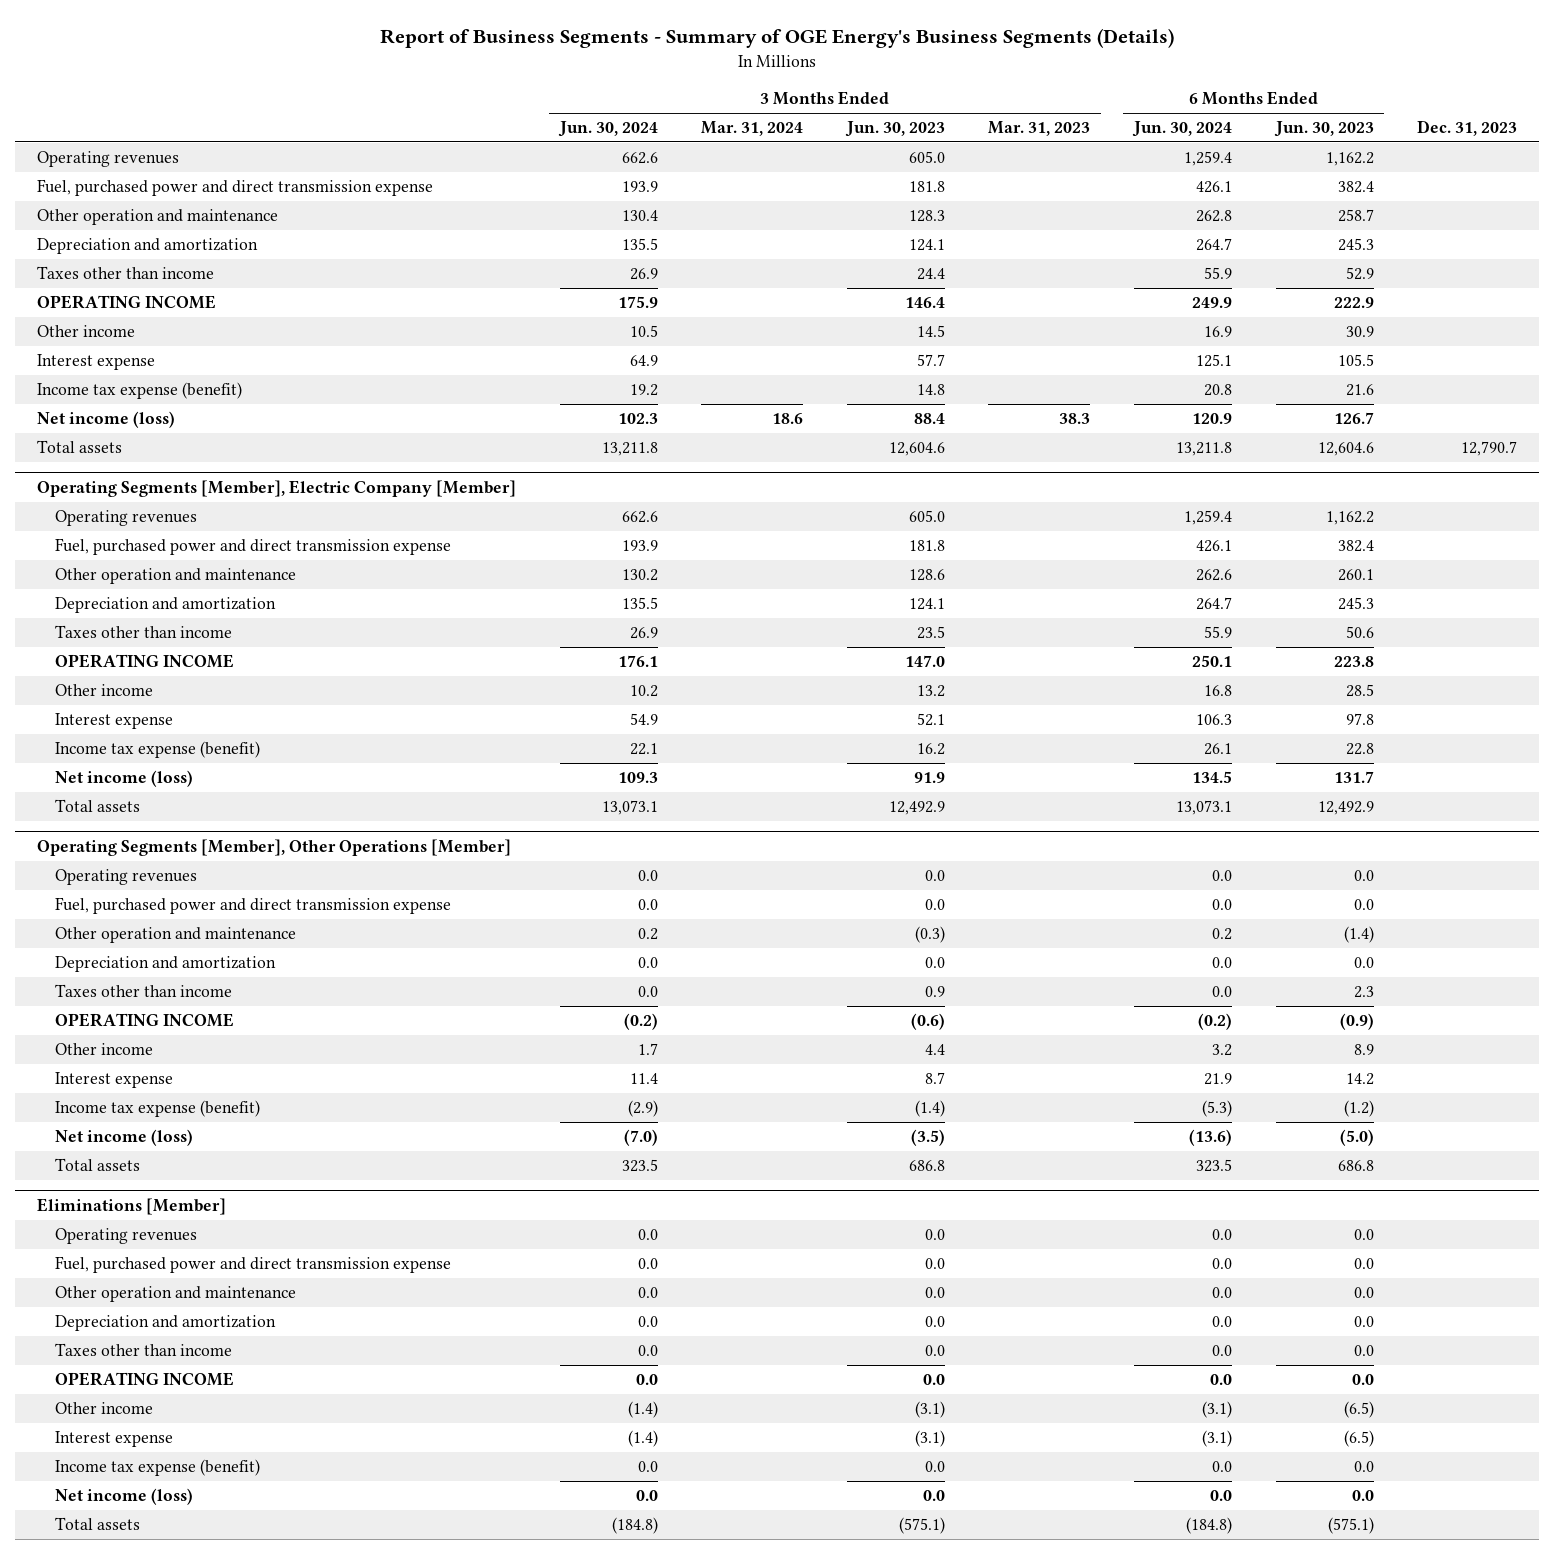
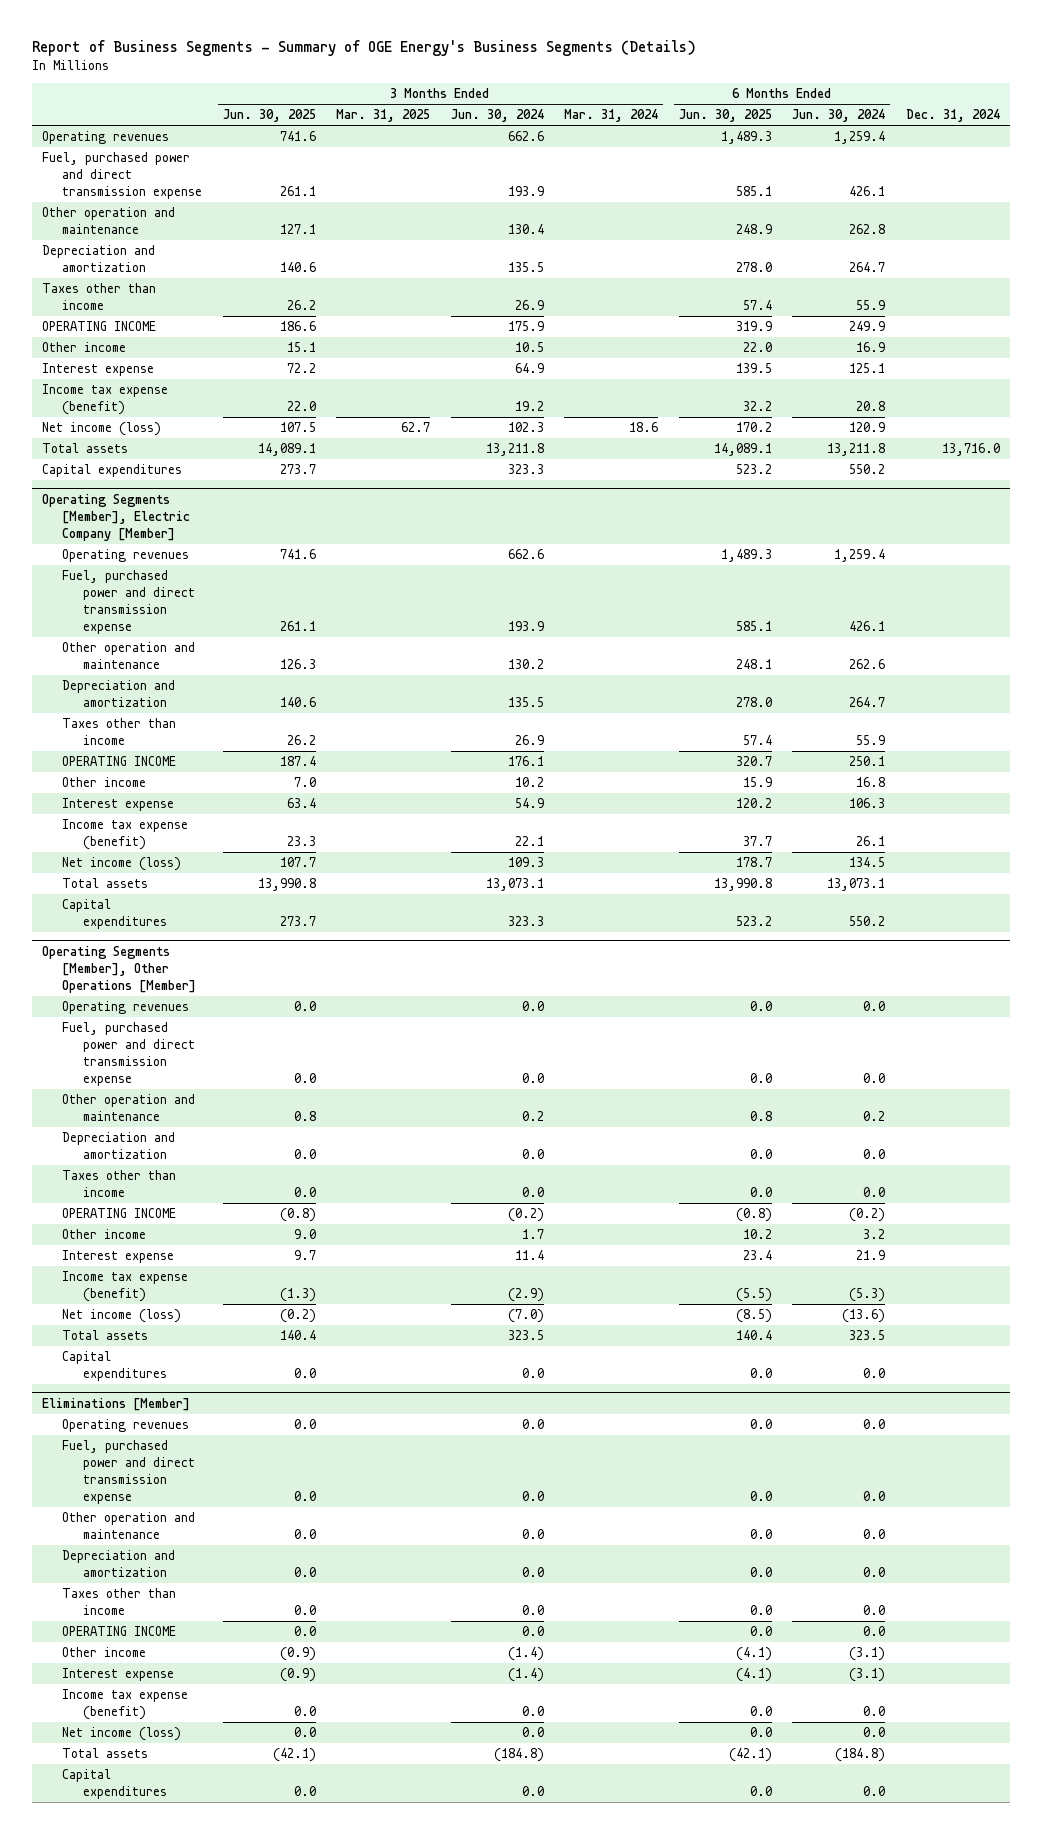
- | 3 Months Ended Jun. 30, 2024 | 3 Months Ended Mar. 31, 2024 | 3 Months Ended Jun. 30, 2023 | 3 Months Ended Mar. 31, 2023 | 6 Months Ended Jun. 30, 2024 | 6 Months Ended Jun. 30, 2023 | Dec. 31, 2023
+ | 3 Months Ended Jun. 30, 2025 | 3 Months Ended Mar. 31, 2025 | 3 Months Ended Jun. 30, 2024 | 3 Months Ended Mar. 31, 2024 | 6 Months Ended Jun. 30, 2025 | 6 Months Ended Jun. 30, 2024 | Dec. 31, 2024
+ Capital expenditures | 273.7 | | 323.3 | | 523.2 | 550.2 |
@ Operating Segments [Member], Electric Company [Member]
+ Capital expenditures | 273.7 | | 323.3 | | 523.2 | 550.2 |
@ Operating Segments [Member], Other Operations [Member]
+ Capital expenditures | 0.0 | | 0.0 | | 0.0 | 0.0 |
@ Eliminations [Member]
+ Capital expenditures | 0.0 | | 0.0 | | 0.0 | 0.0 |

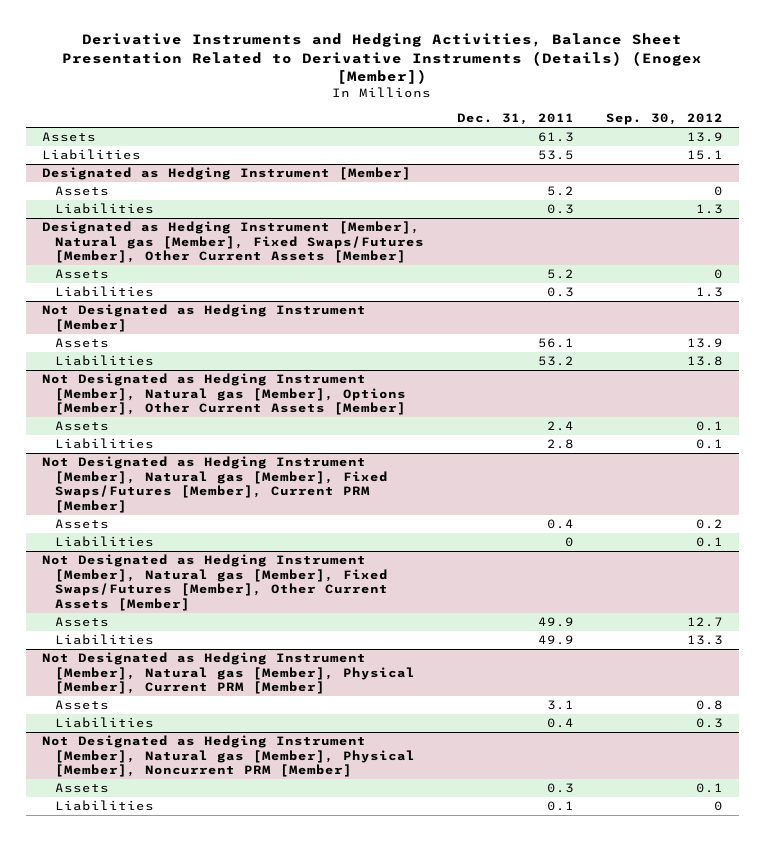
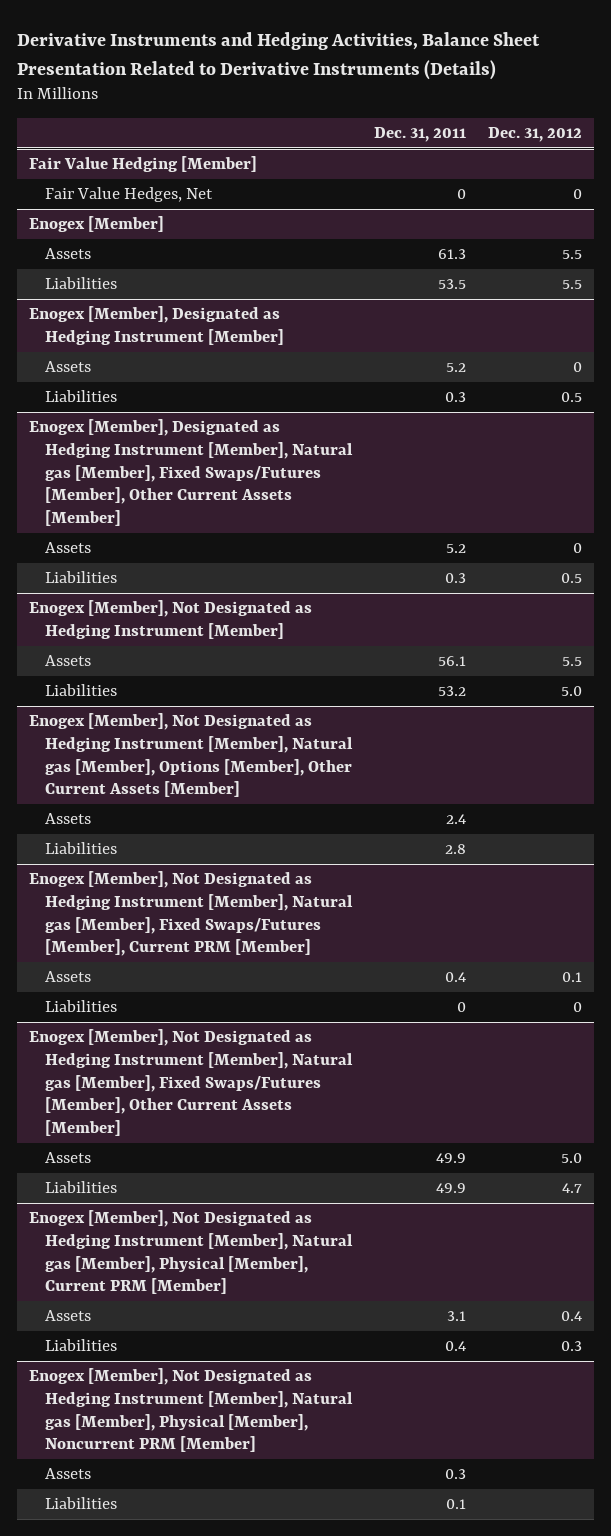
- Derivative Instruments and Hedging Activities, Balance Sheet Presentation Related to Derivative Instruments (Details) (Enogex [Member])
+ Derivative Instruments and Hedging Activities, Balance Sheet Presentation Related to Derivative Instruments (Details)
- | Dec. 31, 2011 | Sep. 30, 2012
+ | Dec. 31, 2011 | Dec. 31, 2012
+ Fair Value Hedging [Member]
+ Fair Value Hedges, Net | 0 | 0
+ Enogex [Member]
- Designated as Hedging Instrument [Member]
+ Enogex [Member], Designated as Hedging Instrument [Member]
- Designated as Hedging Instrument [Member], Natural gas [Member], Fixed Swaps/Futures [Member], Other Current Assets [Member]
+ Enogex [Member], Designated as Hedging Instrument [Member], Natural gas [Member], Fixed Swaps/Futures [Member], Other Current Assets [Member]
- Not Designated as Hedging Instrument [Member]
+ Enogex [Member], Not Designated as Hedging Instrument [Member]
- Not Designated as Hedging Instrument [Member], Natural gas [Member], Options [Member], Other Current Assets [Member]
+ Enogex [Member], Not Designated as Hedging Instrument [Member], Natural gas [Member], Options [Member], Other Current Assets [Member]
- Not Designated as Hedging Instrument [Member], Natural gas [Member], Fixed Swaps/Futures [Member], Current PRM [Member]
+ Enogex [Member], Not Designated as Hedging Instrument [Member], Natural gas [Member], Fixed Swaps/Futures [Member], Current PRM [Member]
- Not Designated as Hedging Instrument [Member], Natural gas [Member], Fixed Swaps/Futures [Member], Other Current Assets [Member]
+ Enogex [Member], Not Designated as Hedging Instrument [Member], Natural gas [Member], Fixed Swaps/Futures [Member], Other Current Assets [Member]
- Not Designated as Hedging Instrument [Member], Natural gas [Member], Physical [Member], Current PRM [Member]
+ Enogex [Member], Not Designated as Hedging Instrument [Member], Natural gas [Member], Physical [Member], Current PRM [Member]
- Not Designated as Hedging Instrument [Member], Natural gas [Member], Physical [Member], Noncurrent PRM [Member]
+ Enogex [Member], Not Designated as Hedging Instrument [Member], Natural gas [Member], Physical [Member], Noncurrent PRM [Member]

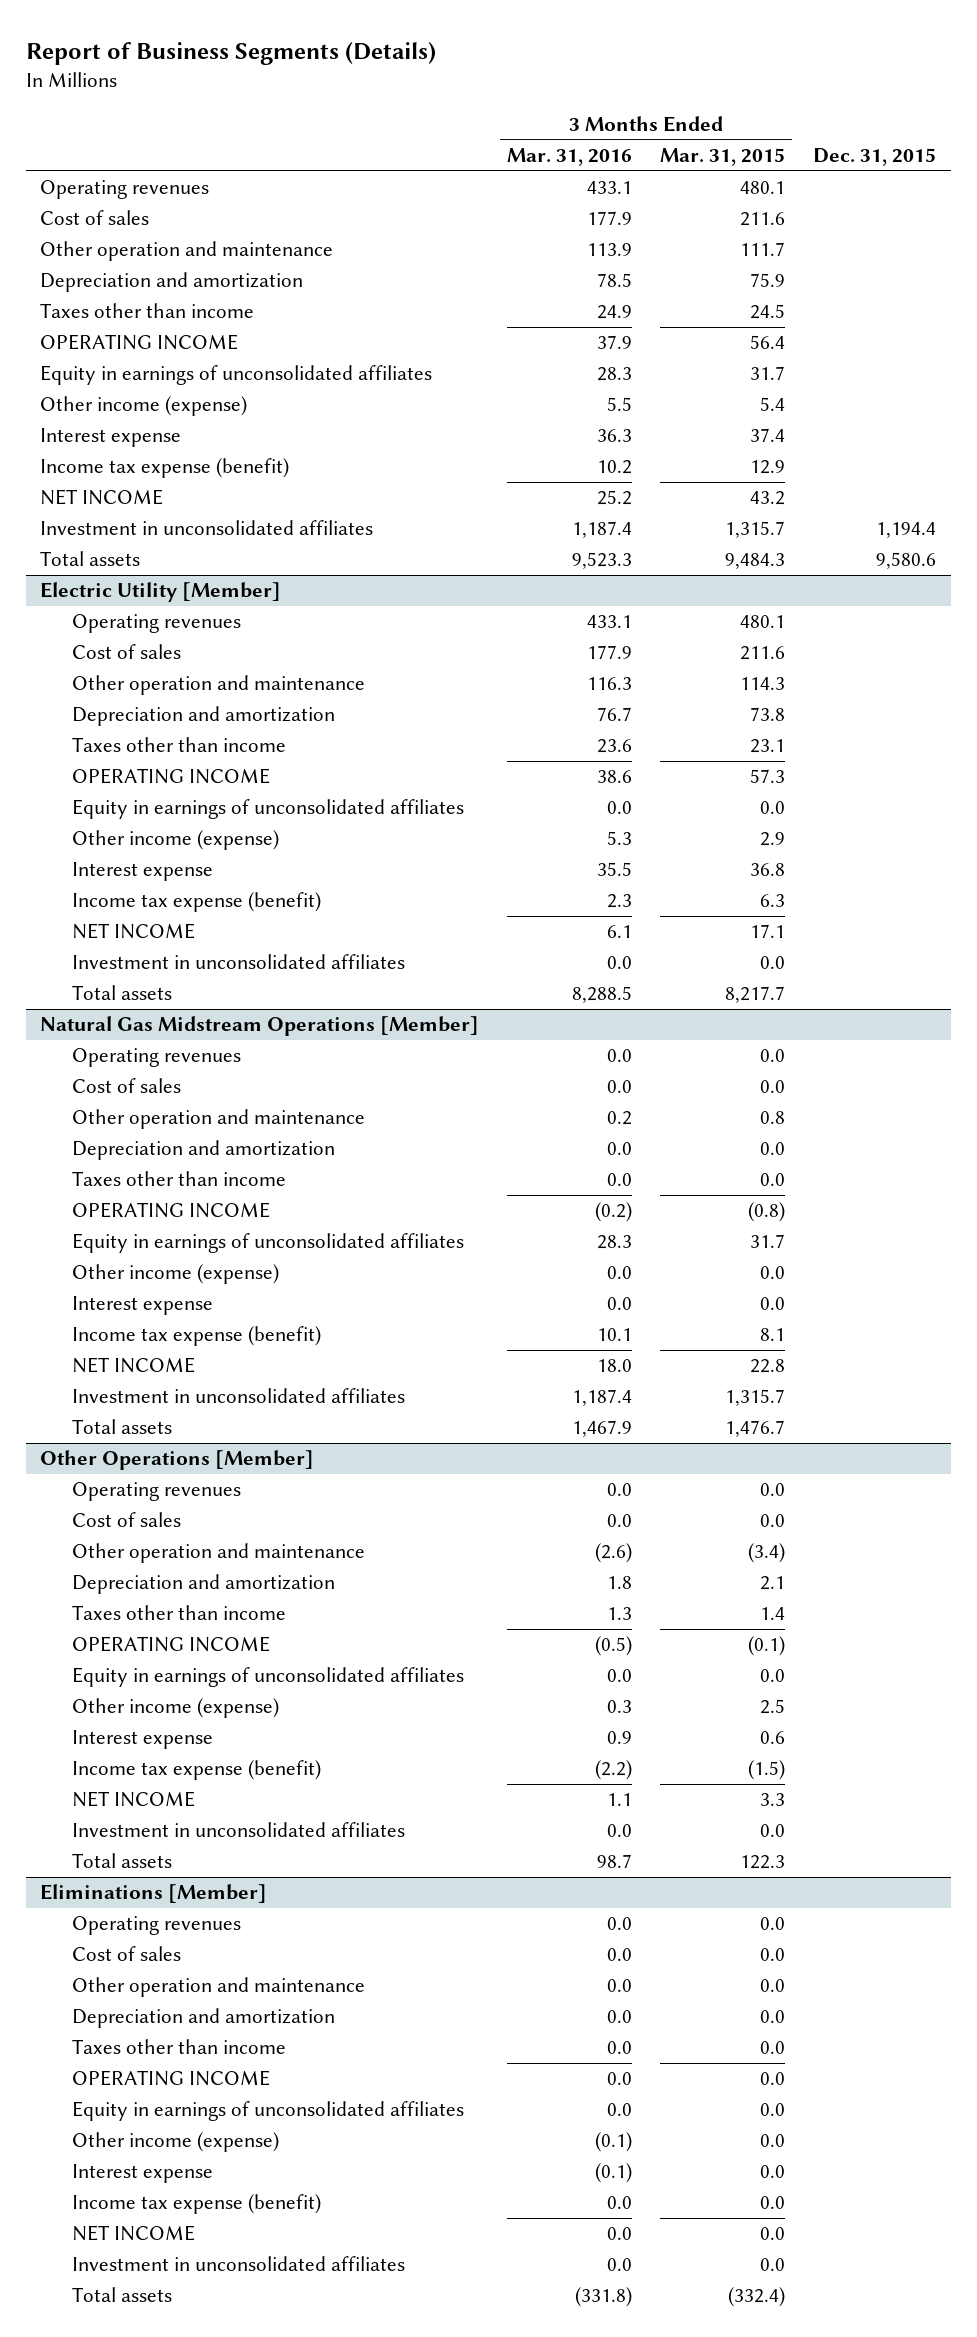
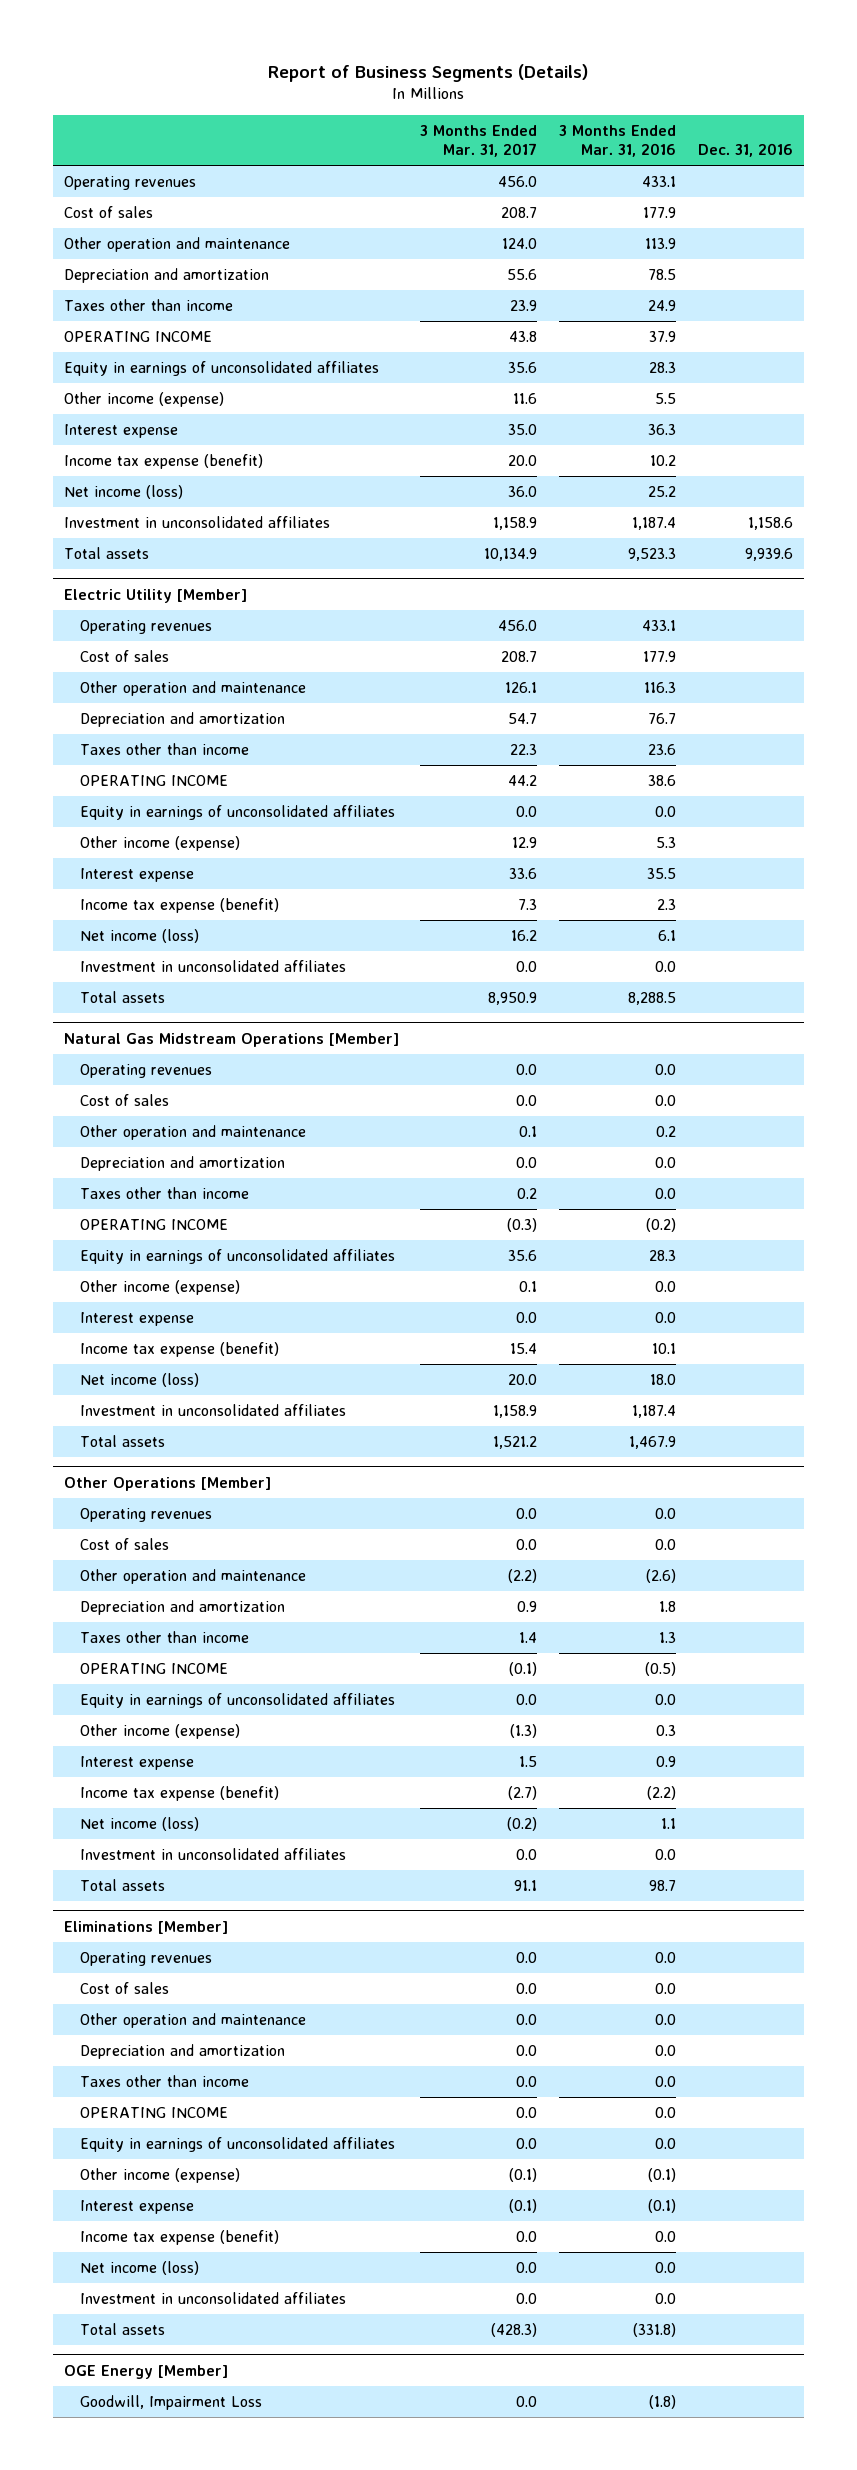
- | 3 Months Ended Mar. 31, 2016 | 3 Months Ended Mar. 31, 2015 | Dec. 31, 2015
+ | 3 Months Ended Mar. 31, 2017 | 3 Months Ended Mar. 31, 2016 | Dec. 31, 2016
- NET INCOME | 25.2 | 43.2 |
+ Net income (loss) | 36.0 | 25.2 |
@ Electric Utility [Member]
- NET INCOME | 6.1 | 17.1 |
+ Net income (loss) | 16.2 | 6.1 |
@ Natural Gas Midstream Operations [Member]
- NET INCOME | 18.0 | 22.8 |
+ Net income (loss) | 20.0 | 18.0 |
@ Other Operations [Member]
- NET INCOME | 1.1 | 3.3 |
+ Net income (loss) | (0.2) | 1.1 |
@ Eliminations [Member]
- NET INCOME | 0.0 | 0.0 |
+ Net income (loss) | 0.0 | 0.0 |
+ OGE Energy [Member]
+ Goodwill, Impairment Loss | 0.0 | (1.8) |

